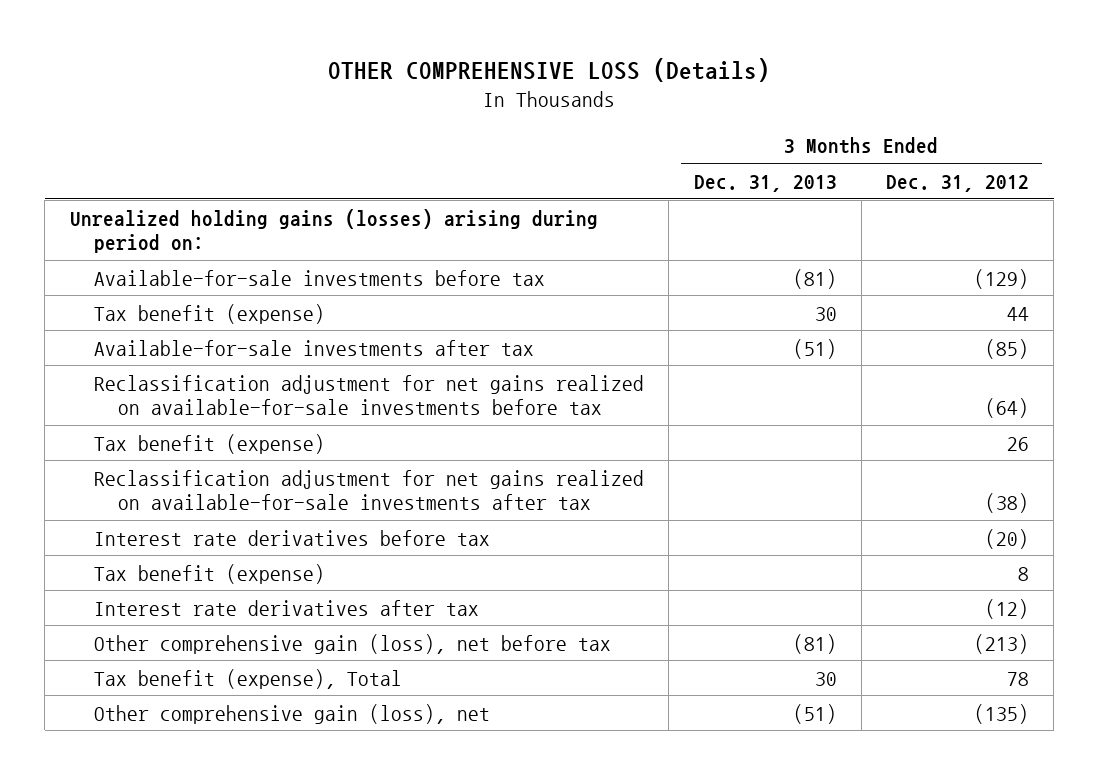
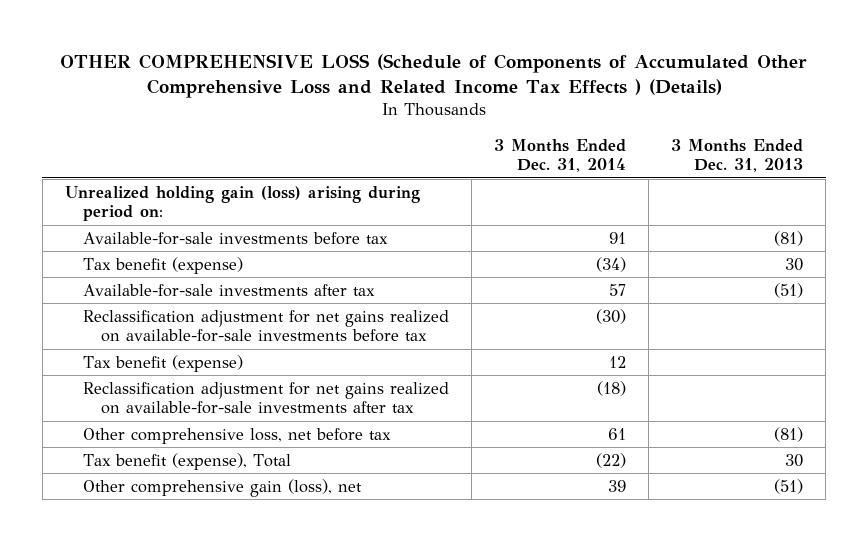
- OTHER COMPREHENSIVE LOSS (Details)
+ OTHER COMPREHENSIVE LOSS (Schedule of Components of Accumulated Other Comprehensive Loss and Related Income Tax Effects ) (Details)
- | 3 Months Ended Dec. 31, 2013 | 3 Months Ended Dec. 31, 2012
+ | 3 Months Ended Dec. 31, 2014 | 3 Months Ended Dec. 31, 2013
- Unrealized holding gains (losses) arising during period on:
+ Unrealized holding gain (loss) arising during period on:
- Interest rate derivatives before tax | | (20)
- Tax benefit (expense) | | 8
- Interest rate derivatives after tax | | (12)
- Other comprehensive gain (loss), net before tax | (81) | (213)
+ Other comprehensive loss, net before tax | 61 | (81)

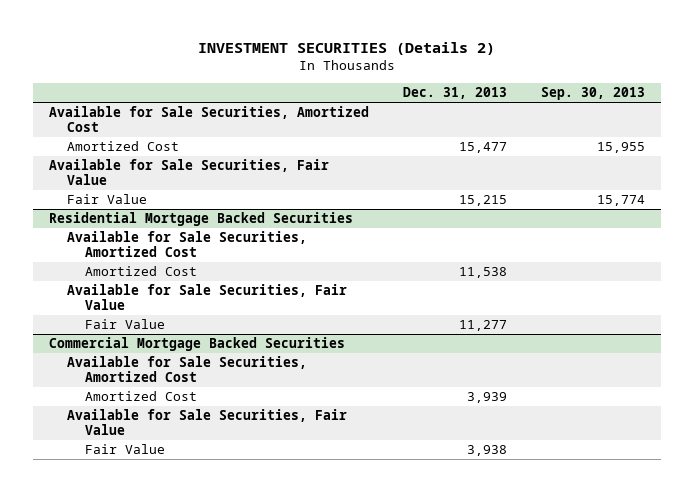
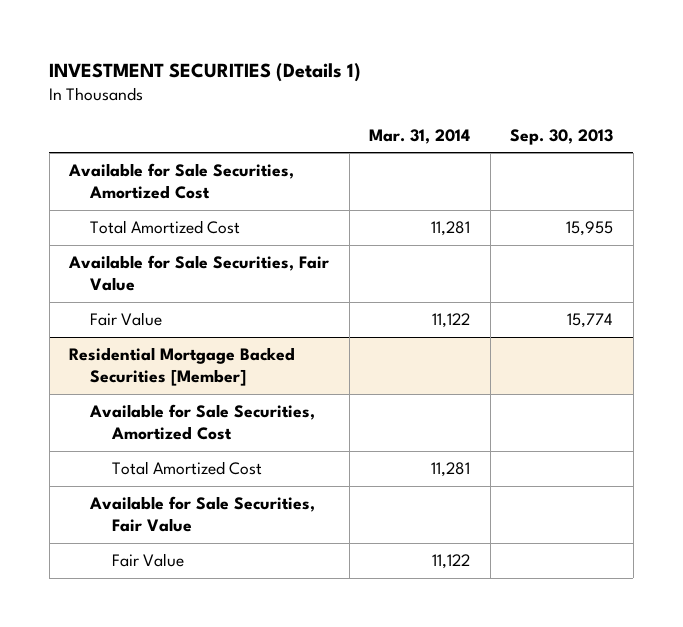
- INVESTMENT SECURITIES (Details 2)
+ INVESTMENT SECURITIES (Details 1)
- | Dec. 31, 2013 | Sep. 30, 2013
+ | Mar. 31, 2014 | Sep. 30, 2013
- Amortized Cost | 15,477 | 15,955
+ Total Amortized Cost | 11,281 | 15,955
- Residential Mortgage Backed Securities
+ Residential Mortgage Backed Securities [Member]
- Amortized Cost | 11,538 |
+ Total Amortized Cost | 11,281 |
- Commercial Mortgage Backed Securities
- Available for Sale Securities, Amortized Cost
- Amortized Cost | 3,939 |
- Available for Sale Securities, Fair Value
- Fair Value | 3,938 |

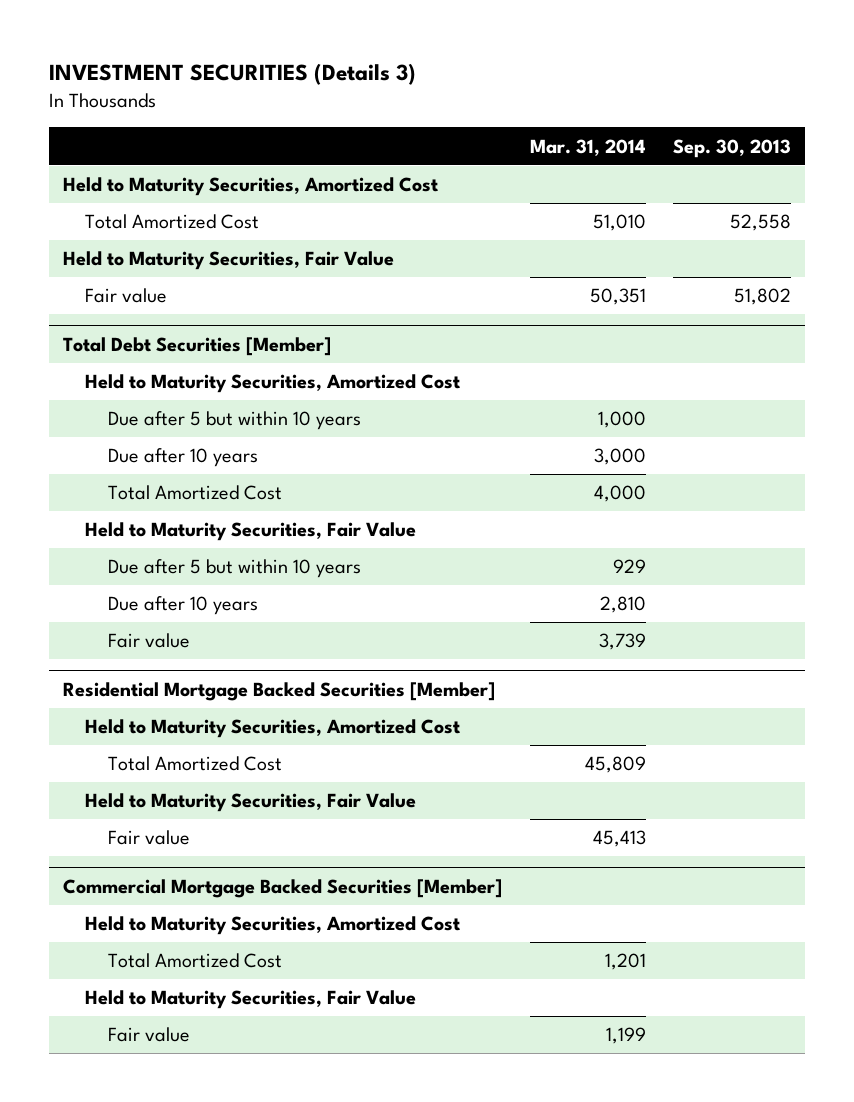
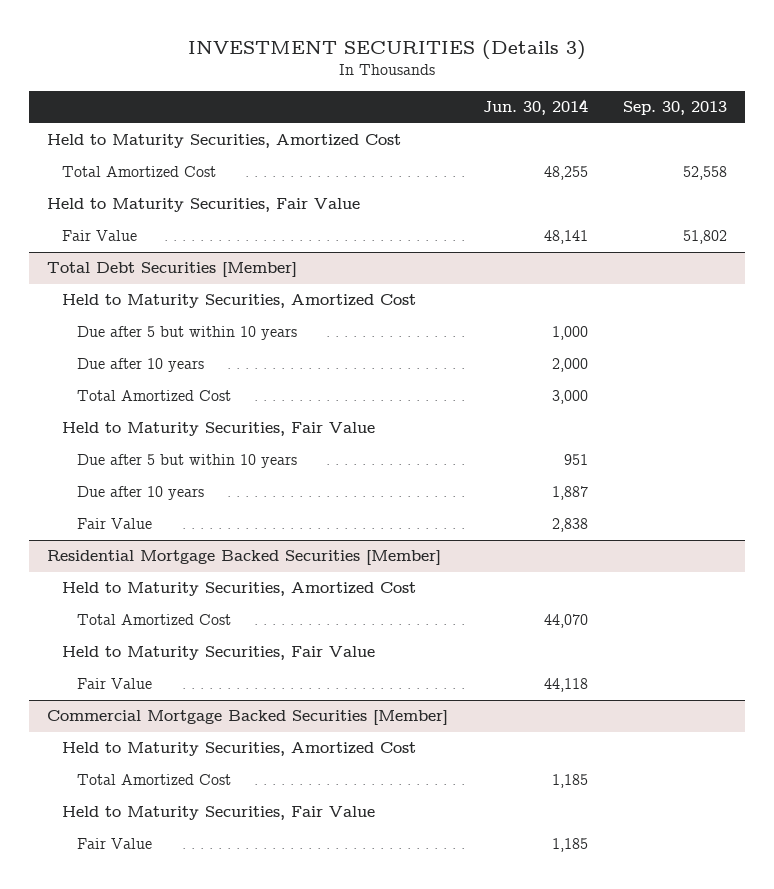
- | Mar. 31, 2014 | Sep. 30, 2013
+ | Jun. 30, 2014 | Sep. 30, 2013
- Fair value | 50,351 | 51,802
+ Fair Value | 48,141 | 51,802
@ Total Debt Securities [Member]
- Fair value | 3,739 |
+ Fair Value | 2,838 |
@ Residential Mortgage Backed Securities [Member]
- Fair value | 45,413 |
+ Fair Value | 44,118 |
@ Commercial Mortgage Backed Securities [Member]
- Fair value | 1,199 |
+ Fair Value | 1,185 |

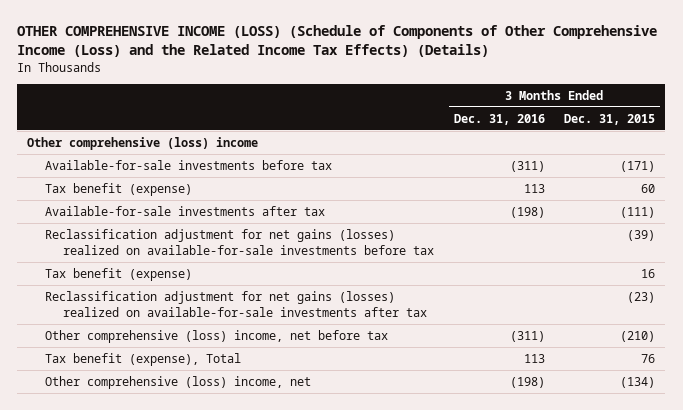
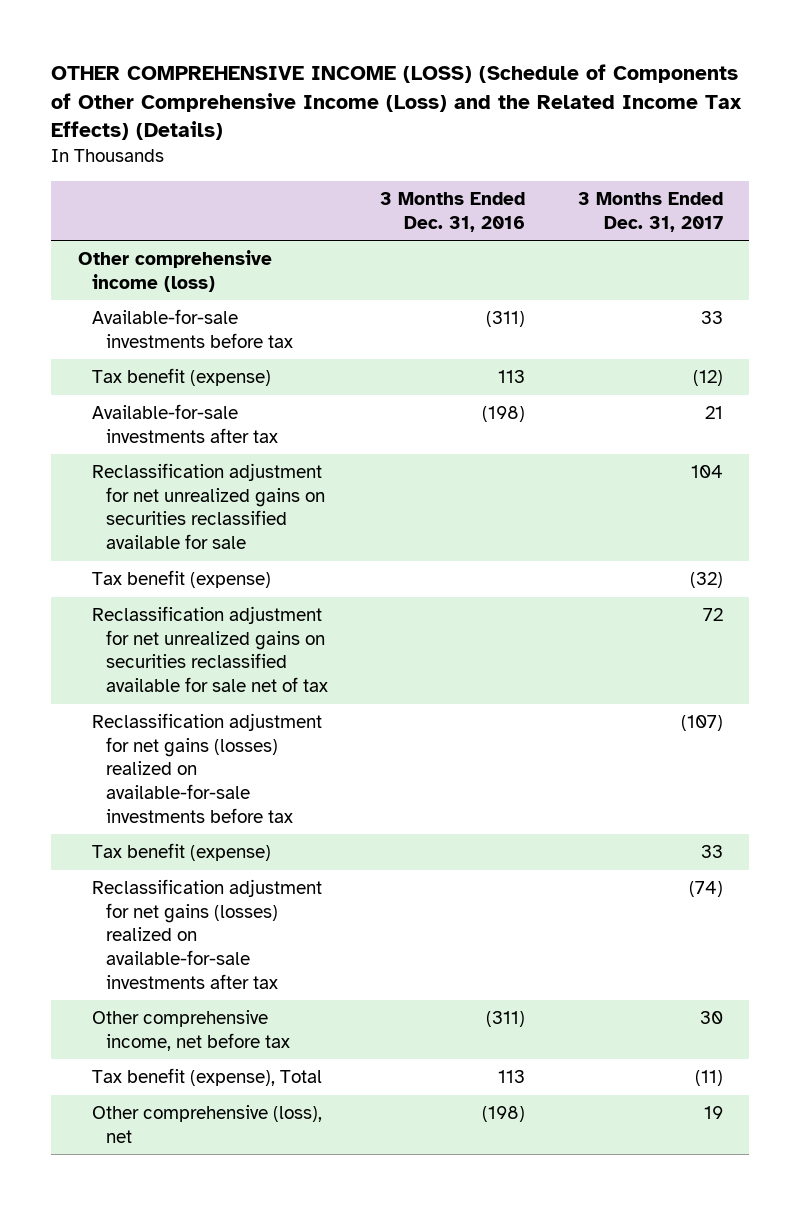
- | 3 Months Ended Dec. 31, 2016 | 3 Months Ended Dec. 31, 2015
+ | 3 Months Ended Dec. 31, 2016 | 3 Months Ended Dec. 31, 2017
- Other comprehensive (loss) income
+ Other comprehensive income (loss)
+ Reclassification adjustment for net unrealized gains on securities reclassified available for sale | | 104
+ Tax benefit (expense) | | (32)
+ Reclassification adjustment for net unrealized gains on securities reclassified available for sale net of tax | | 72
- Other comprehensive (loss) income, net before tax | (311) | (210)
+ Other comprehensive income, net before tax | (311) | 30
- Other comprehensive (loss) income, net | (198) | (134)
+ Other comprehensive (loss), net | (198) | 19

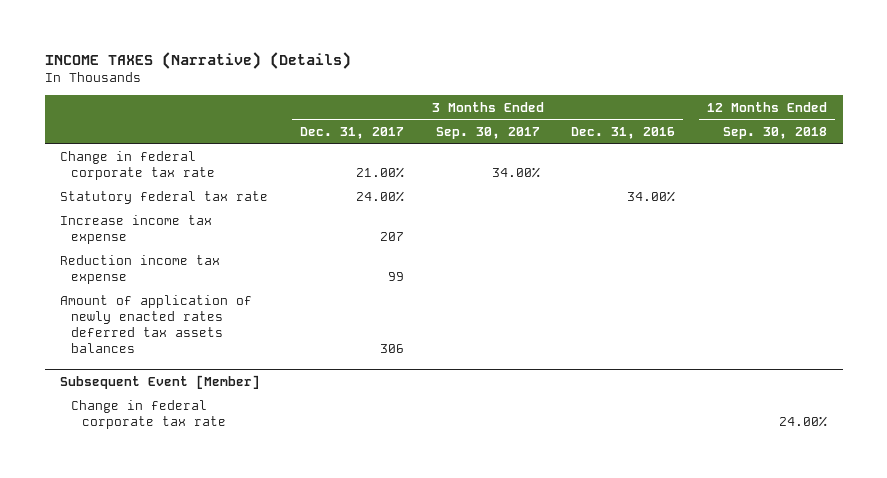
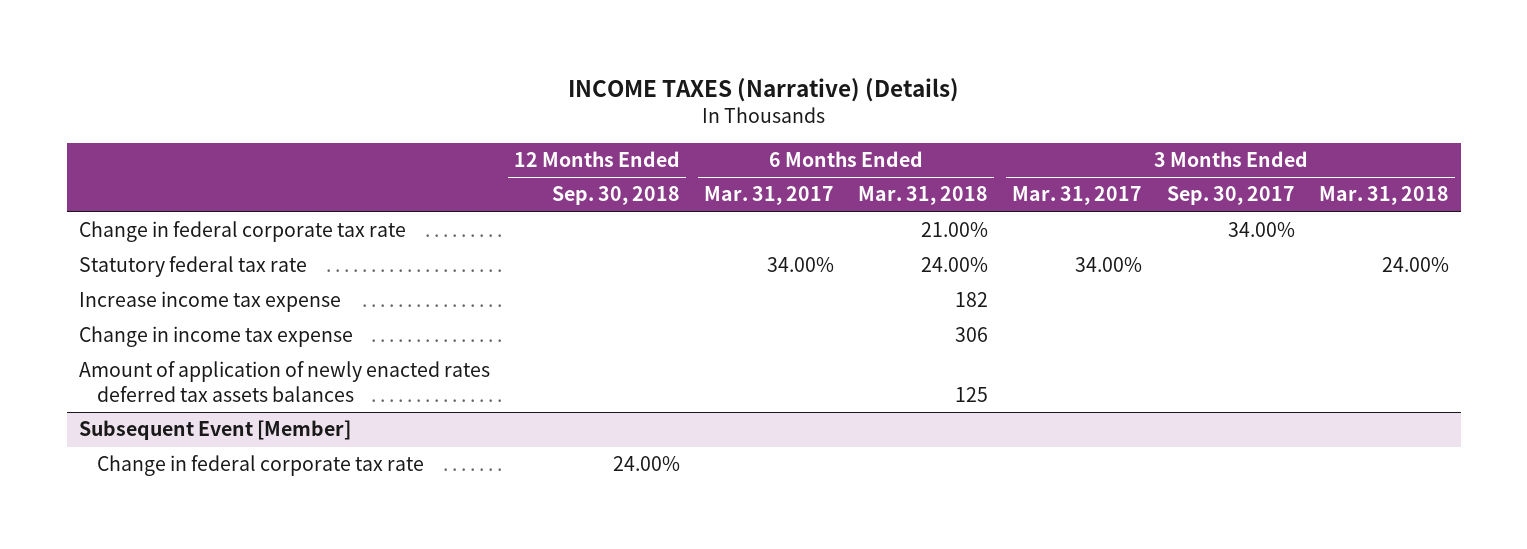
- | 3 Months Ended Dec. 31, 2017 | 3 Months Ended Sep. 30, 2017 | 3 Months Ended Dec. 31, 2016 | 12 Months Ended Sep. 30, 2018
+ | 12 Months Ended Sep. 30, 2018 | 6 Months Ended Mar. 31, 2017 | 6 Months Ended Mar. 31, 2018 | 3 Months Ended Mar. 31, 2017 | 3 Months Ended Sep. 30, 2017 | 3 Months Ended Mar. 31, 2018
- Reduction income tax expense | 99 | | |
+ Change in income tax expense | | | 306 | | |

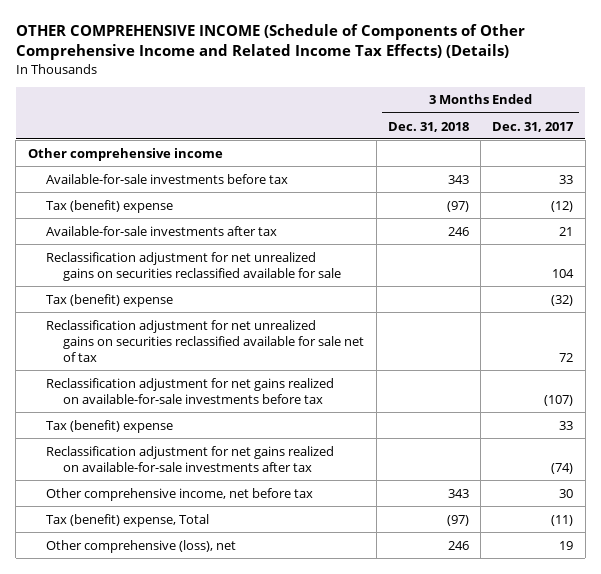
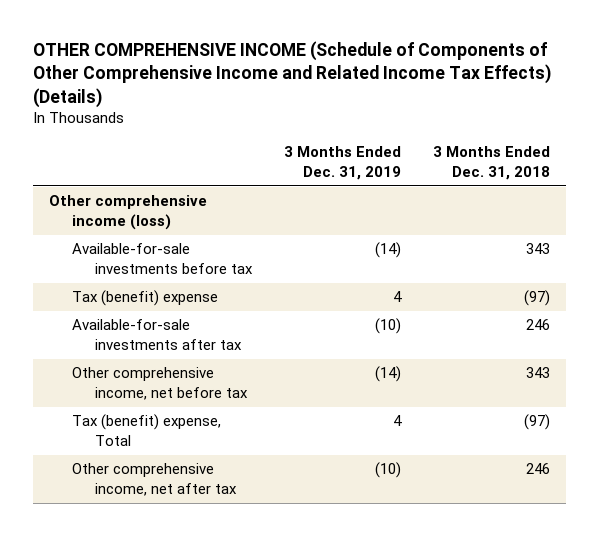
- | 3 Months Ended Dec. 31, 2018 | 3 Months Ended Dec. 31, 2017
+ | 3 Months Ended Dec. 31, 2019 | 3 Months Ended Dec. 31, 2018
- Other comprehensive income
+ Other comprehensive income (loss)
- Reclassification adjustment for net unrealized gains on securities reclassified available for sale | | 104
- Tax (benefit) expense | | (32)
- Reclassification adjustment for net unrealized gains on securities reclassified available for sale net of tax | | 72
- Reclassification adjustment for net gains realized on available-for-sale investments before tax | | (107)
- Tax (benefit) expense | | 33
- Reclassification adjustment for net gains realized on available-for-sale investments after tax | | (74)
- Other comprehensive (loss), net | 246 | 19
+ Other comprehensive income, net after tax | (10) | 246

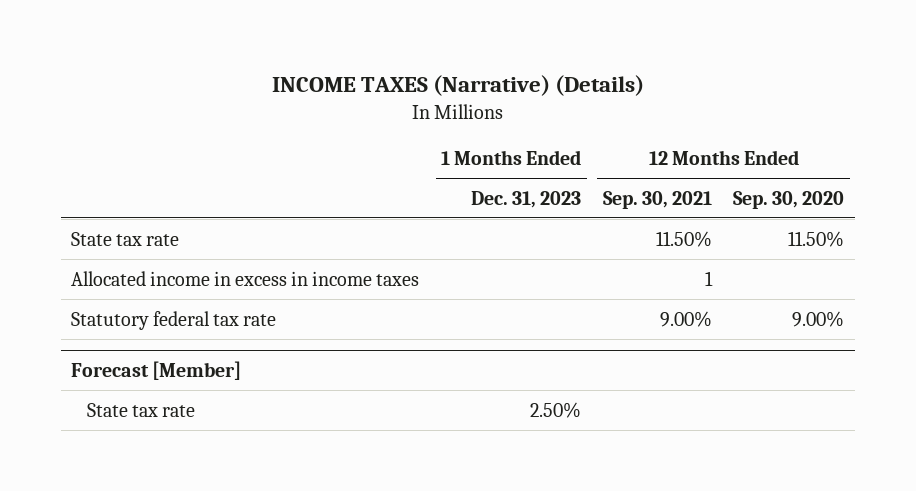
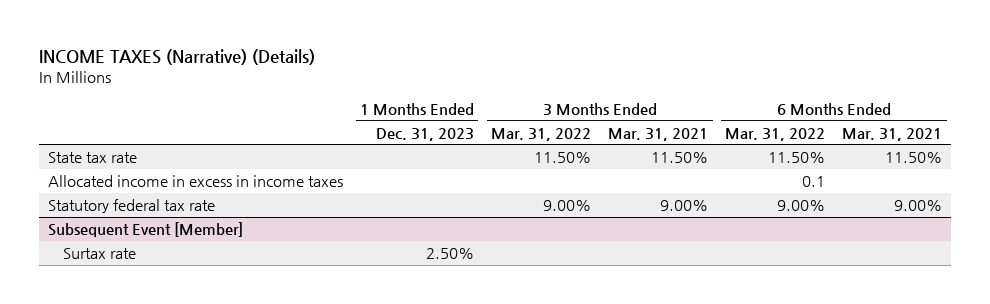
- | 1 Months Ended Dec. 31, 2023 | 12 Months Ended Sep. 30, 2021 | 12 Months Ended Sep. 30, 2020
+ | 1 Months Ended Dec. 31, 2023 | 3 Months Ended Mar. 31, 2022 | 3 Months Ended Mar. 31, 2021 | 6 Months Ended Mar. 31, 2022 | 6 Months Ended Mar. 31, 2021
- Forecast [Member]
- State tax rate | 2.50% | |
+ Subsequent Event [Member]
+ Surtax rate | 2.50% | | | |

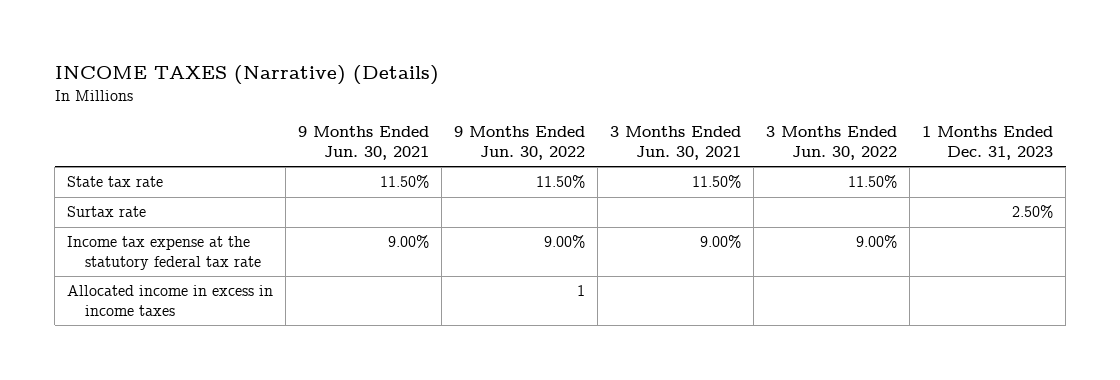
- | 1 Months Ended Dec. 31, 2023 | 3 Months Ended Mar. 31, 2022 | 3 Months Ended Mar. 31, 2021 | 6 Months Ended Mar. 31, 2022 | 6 Months Ended Mar. 31, 2021
+ | 9 Months Ended Jun. 30, 2021 | 9 Months Ended Jun. 30, 2022 | 3 Months Ended Jun. 30, 2021 | 3 Months Ended Jun. 30, 2022 | 1 Months Ended Dec. 31, 2023
+ Surtax rate | | | | | 2.50%
+ Income tax expense at the statutory federal tax rate | 9.00% | 9.00% | 9.00% | 9.00% |
- Statutory federal tax rate | | 9.00% | 9.00% | 9.00% | 9.00%
- Subsequent Event [Member]
- Surtax rate | 2.50% | | | |

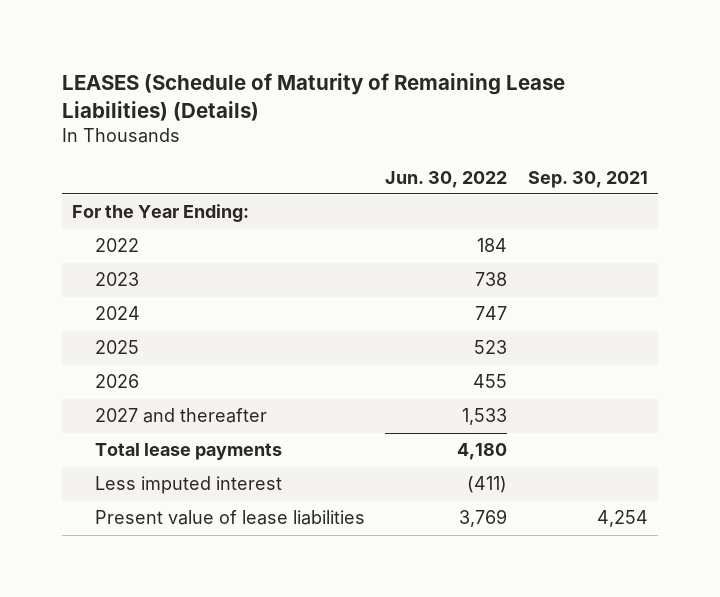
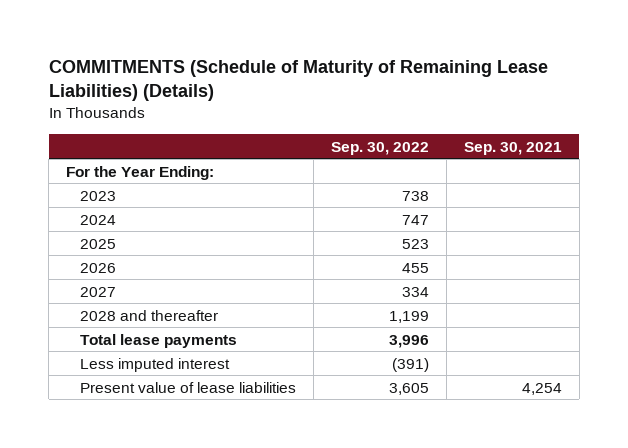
- LEASES (Schedule of Maturity of Remaining Lease Liabilities) (Details)
+ COMMITMENTS (Schedule of Maturity of Remaining Lease Liabilities) (Details)
- | Jun. 30, 2022 | Sep. 30, 2021
+ | Sep. 30, 2022 | Sep. 30, 2021
- 2022 | 184 |
- 2027 and thereafter | 1,533 |
+ 2027 | 334 |
+ 2028 and thereafter | 1,199 |

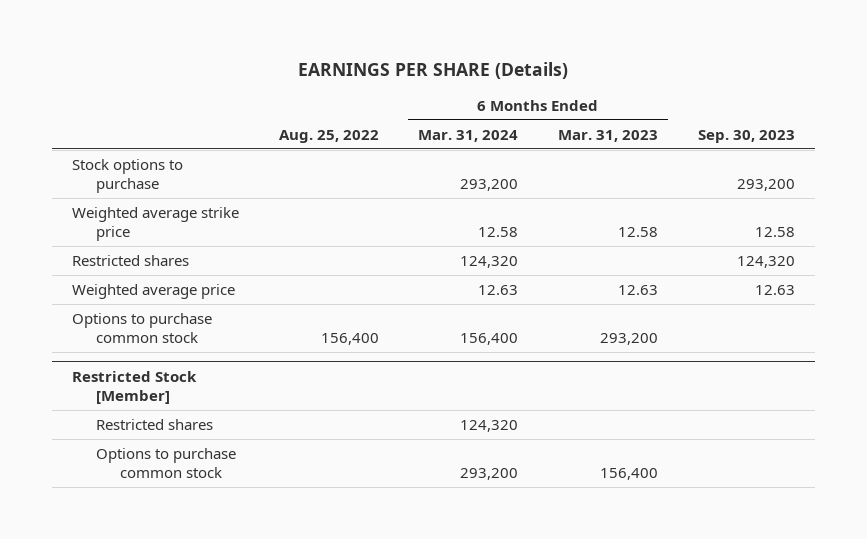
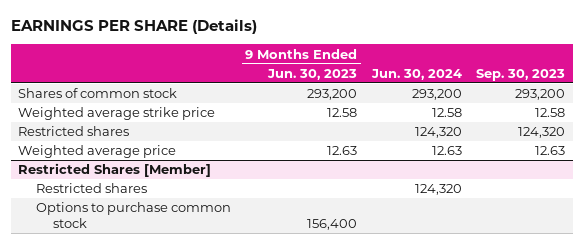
- | Aug. 25, 2022 | 6 Months Ended Mar. 31, 2024 | 6 Months Ended Mar. 31, 2023 | Sep. 30, 2023
+ | 9 Months Ended Jun. 30, 2023 | Jun. 30, 2024 | Sep. 30, 2023
- Stock options to purchase | | 293,200 | | 293,200
+ Shares of common stock | 293,200 | 293,200 | 293,200
- Options to purchase common stock | 156,400 | 156,400 | 293,200 |
- Restricted Stock [Member]
+ Restricted Shares [Member]

